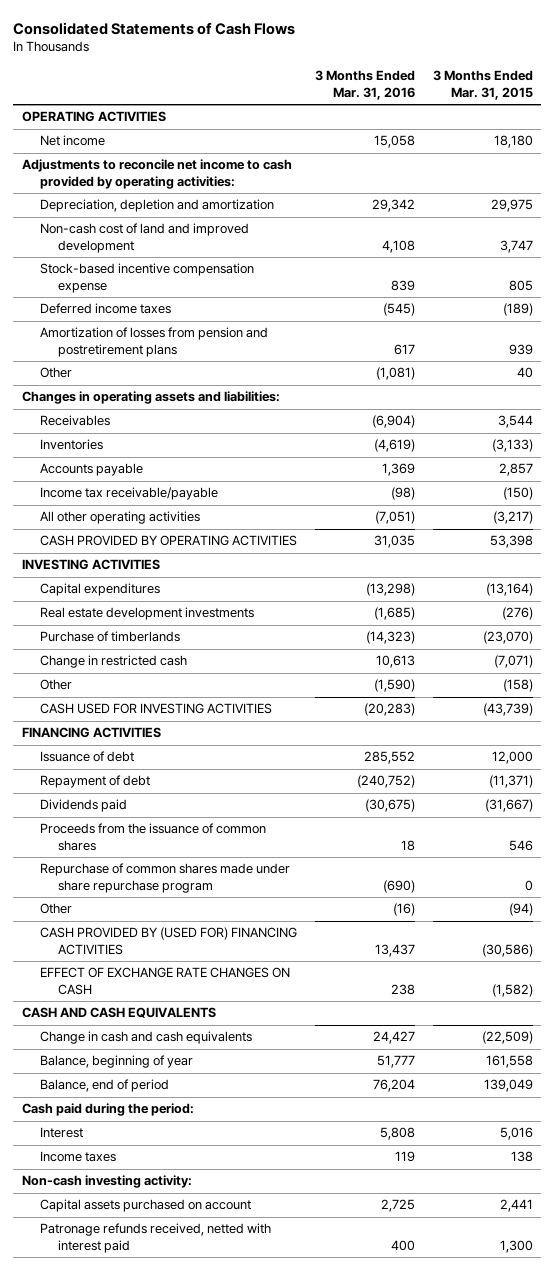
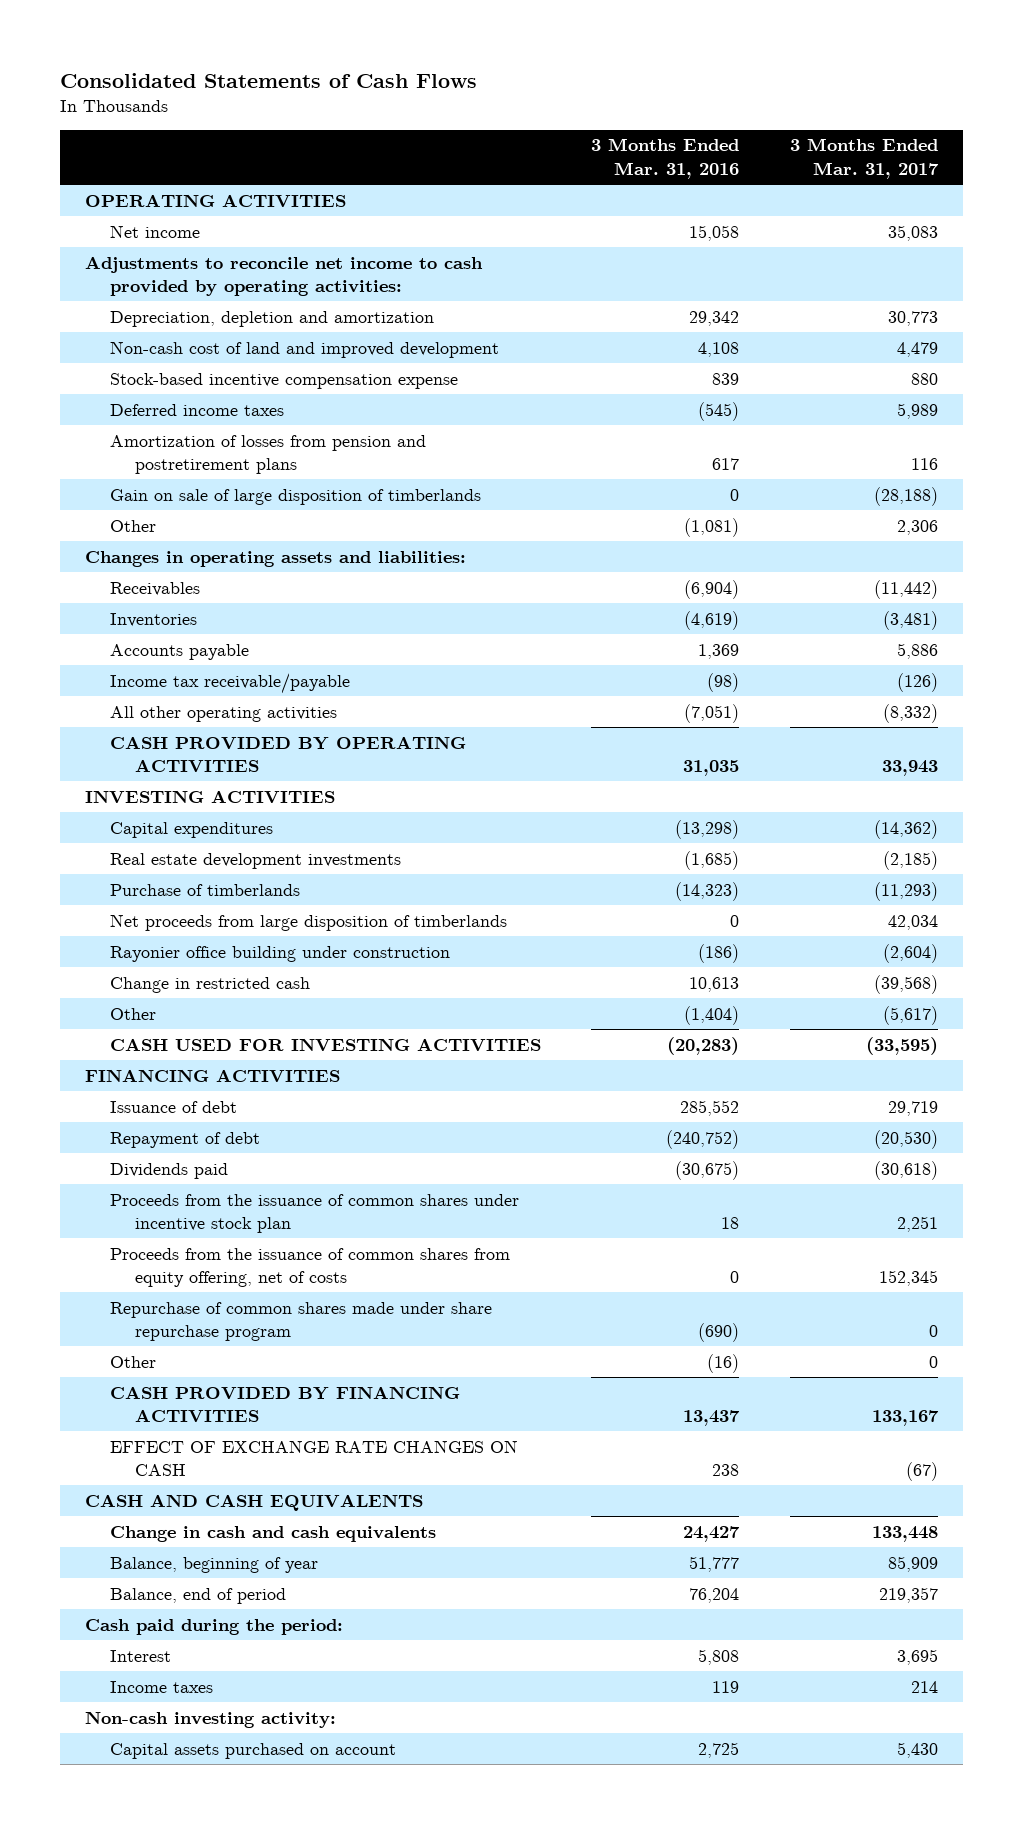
- | 3 Months Ended Mar. 31, 2016 | 3 Months Ended Mar. 31, 2015
+ | 3 Months Ended Mar. 31, 2016 | 3 Months Ended Mar. 31, 2017
+ Gain on sale of large disposition of timberlands | 0 | (28,188)
+ Net proceeds from large disposition of timberlands | 0 | 42,034
+ Rayonier office building under construction | (186) | (2,604)
- Other | (1,590) | (158)
+ Other | (1,404) | (5,617)
- Proceeds from the issuance of common shares | 18 | 546
+ Proceeds from the issuance of common shares under incentive stock plan | 18 | 2,251
+ Proceeds from the issuance of common shares from equity offering, net of costs | 0 | 152,345
- CASH PROVIDED BY (USED FOR) FINANCING ACTIVITIES | 13,437 | (30,586)
+ CASH PROVIDED BY FINANCING ACTIVITIES | 13,437 | 133,167
- Patronage refunds received, netted with interest paid | 400 | 1,300

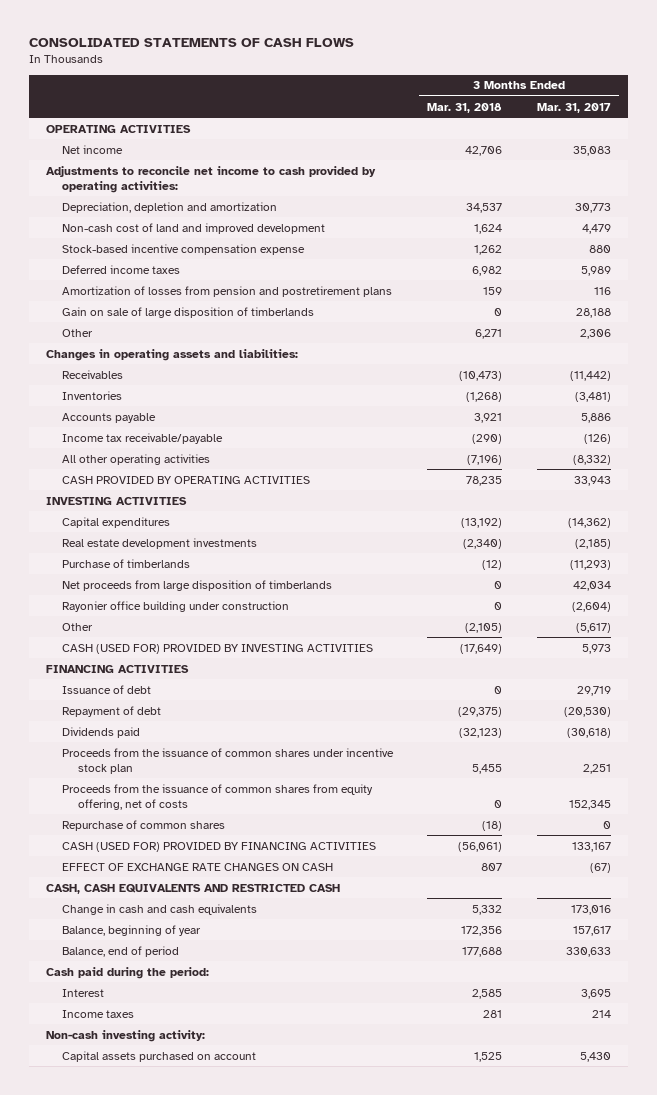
- Consolidated Statements of Cash Flows
+ CONSOLIDATED STATEMENTS OF CASH FLOWS
- | 3 Months Ended Mar. 31, 2016 | 3 Months Ended Mar. 31, 2017
+ | 3 Months Ended Mar. 31, 2018 | 3 Months Ended Mar. 31, 2017
- Gain on sale of large disposition of timberlands | 0 | (28,188)
+ Gain on sale of large disposition of timberlands | 0 | 28,188
- Change in restricted cash | 10,613 | (39,568)
- CASH USED FOR INVESTING ACTIVITIES | (20,283) | (33,595)
+ CASH (USED FOR) PROVIDED BY INVESTING ACTIVITIES | (17,649) | 5,973
- Repurchase of common shares made under share repurchase program | (690) | 0
- Other | (16) | 0
- CASH PROVIDED BY FINANCING ACTIVITIES | 13,437 | 133,167
+ Repurchase of common shares | (18) | 0
+ CASH (USED FOR) PROVIDED BY FINANCING ACTIVITIES | (56,061) | 133,167
- CASH AND CASH EQUIVALENTS
- Change in cash and cash equivalents | 24,427 | 133,448
- Balance, beginning of year | 51,777 | 85,909
- Balance, end of period | 76,204 | 219,357
+ CASH, CASH EQUIVALENTS AND RESTRICTED CASH
+ Change in cash and cash equivalents | 5,332 | 173,016
+ Balance, beginning of year | 172,356 | 157,617
+ Balance, end of period | 177,688 | 330,633

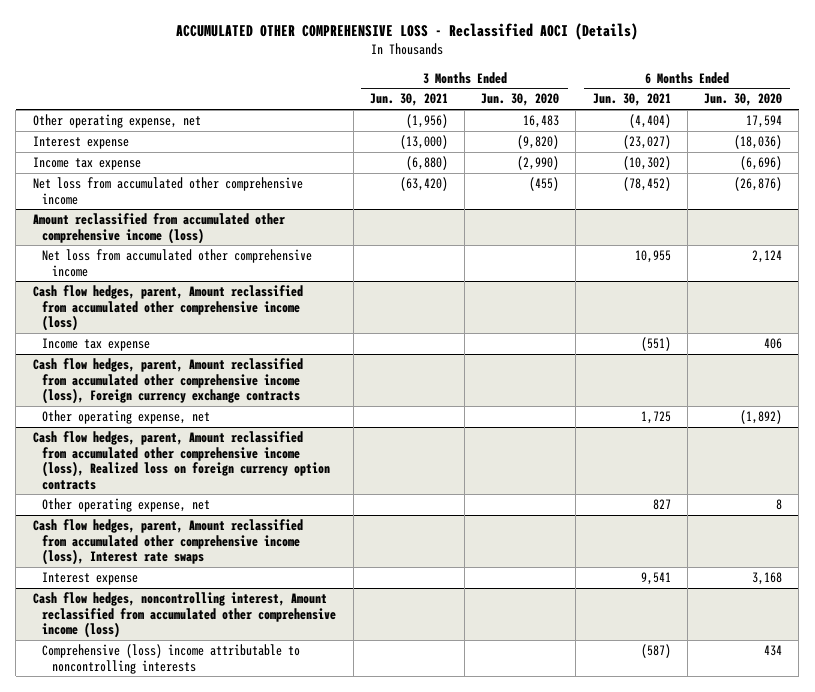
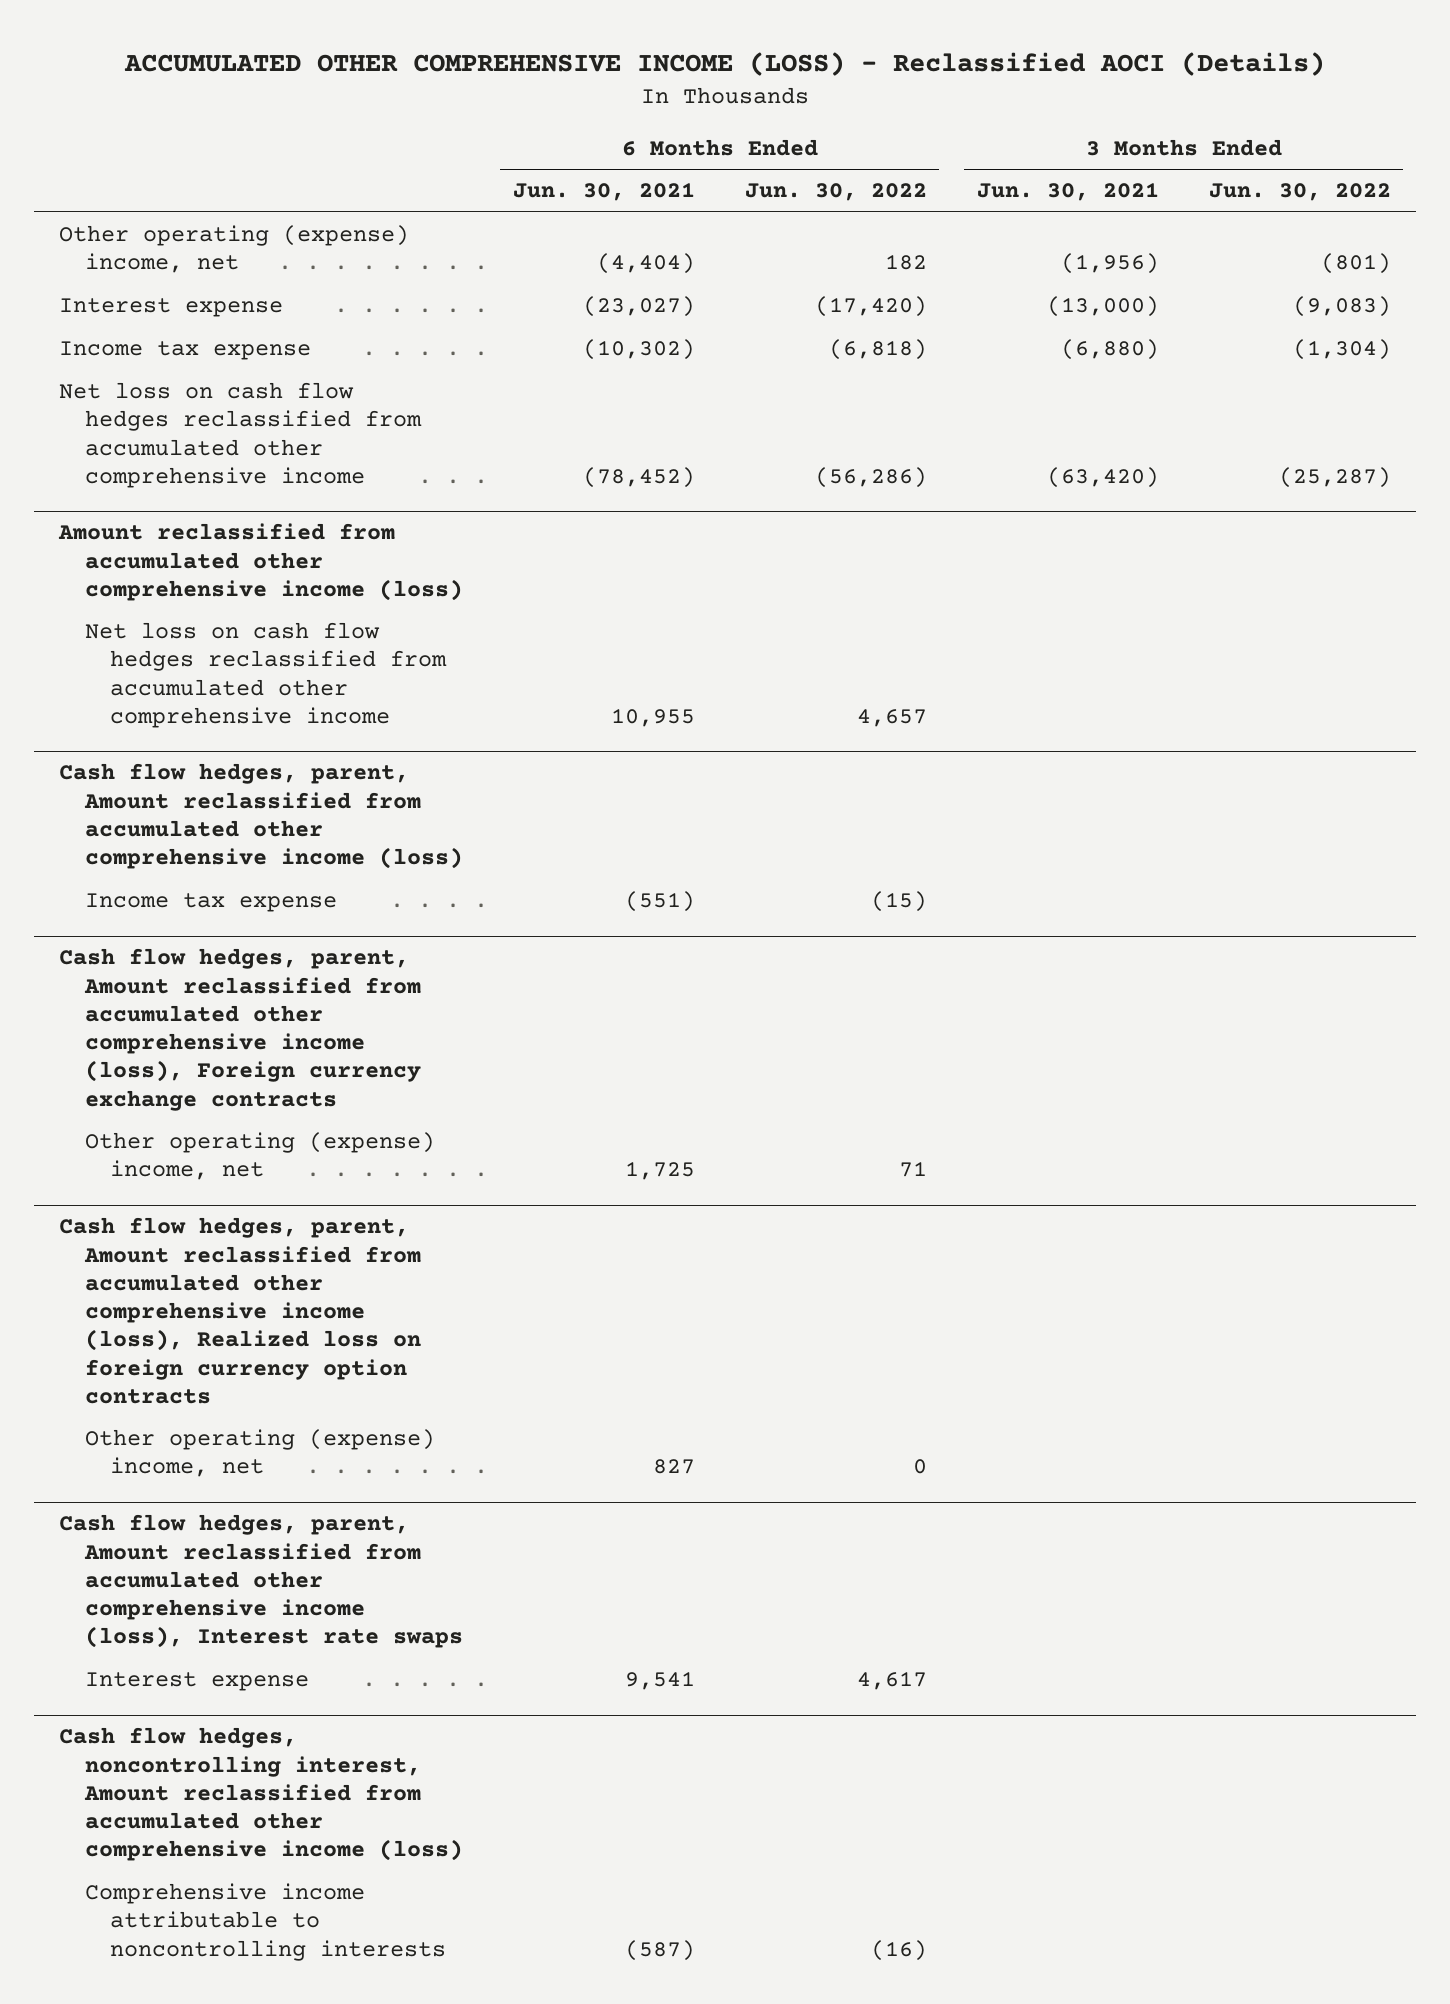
- ACCUMULATED OTHER COMPREHENSIVE LOSS - Reclassified AOCI (Details)
+ ACCUMULATED OTHER COMPREHENSIVE INCOME (LOSS) - Reclassified AOCI (Details)
- | 3 Months Ended Jun. 30, 2021 | 3 Months Ended Jun. 30, 2020 | 6 Months Ended Jun. 30, 2021 | 6 Months Ended Jun. 30, 2020
+ | 6 Months Ended Jun. 30, 2021 | 6 Months Ended Jun. 30, 2022 | 3 Months Ended Jun. 30, 2021 | 3 Months Ended Jun. 30, 2022
- Other operating expense, net | (1,956) | 16,483 | (4,404) | 17,594
+ Other operating (expense) income, net | (4,404) | 182 | (1,956) | (801)
- Net loss from accumulated other comprehensive income | (63,420) | (455) | (78,452) | (26,876)
+ Net loss on cash flow hedges reclassified from accumulated other comprehensive income | (78,452) | (56,286) | (63,420) | (25,287)
@ Amount reclassified from accumulated other comprehensive income (loss)
- Net loss from accumulated other comprehensive income | | | 10,955 | 2,124
+ Net loss on cash flow hedges reclassified from accumulated other comprehensive income | 10,955 | 4,657 | |
@ Cash flow hedges, parent, Amount reclassified from accumulated other comprehensive income (loss), Foreign currency exchange contracts
- Other operating expense, net | | | 1,725 | (1,892)
+ Other operating (expense) income, net | 1,725 | 71 | |
@ Cash flow hedges, parent, Amount reclassified from accumulated other comprehensive income (loss), Realized loss on foreign currency option contracts
- Other operating expense, net | | | 827 | 8
+ Other operating (expense) income, net | 827 | 0 | |
@ Cash flow hedges, noncontrolling interest, Amount reclassified from accumulated other comprehensive income (loss)
- Comprehensive (loss) income attributable to noncontrolling interests | | | (587) | 434
+ Comprehensive income attributable to noncontrolling interests | (587) | (16) | |

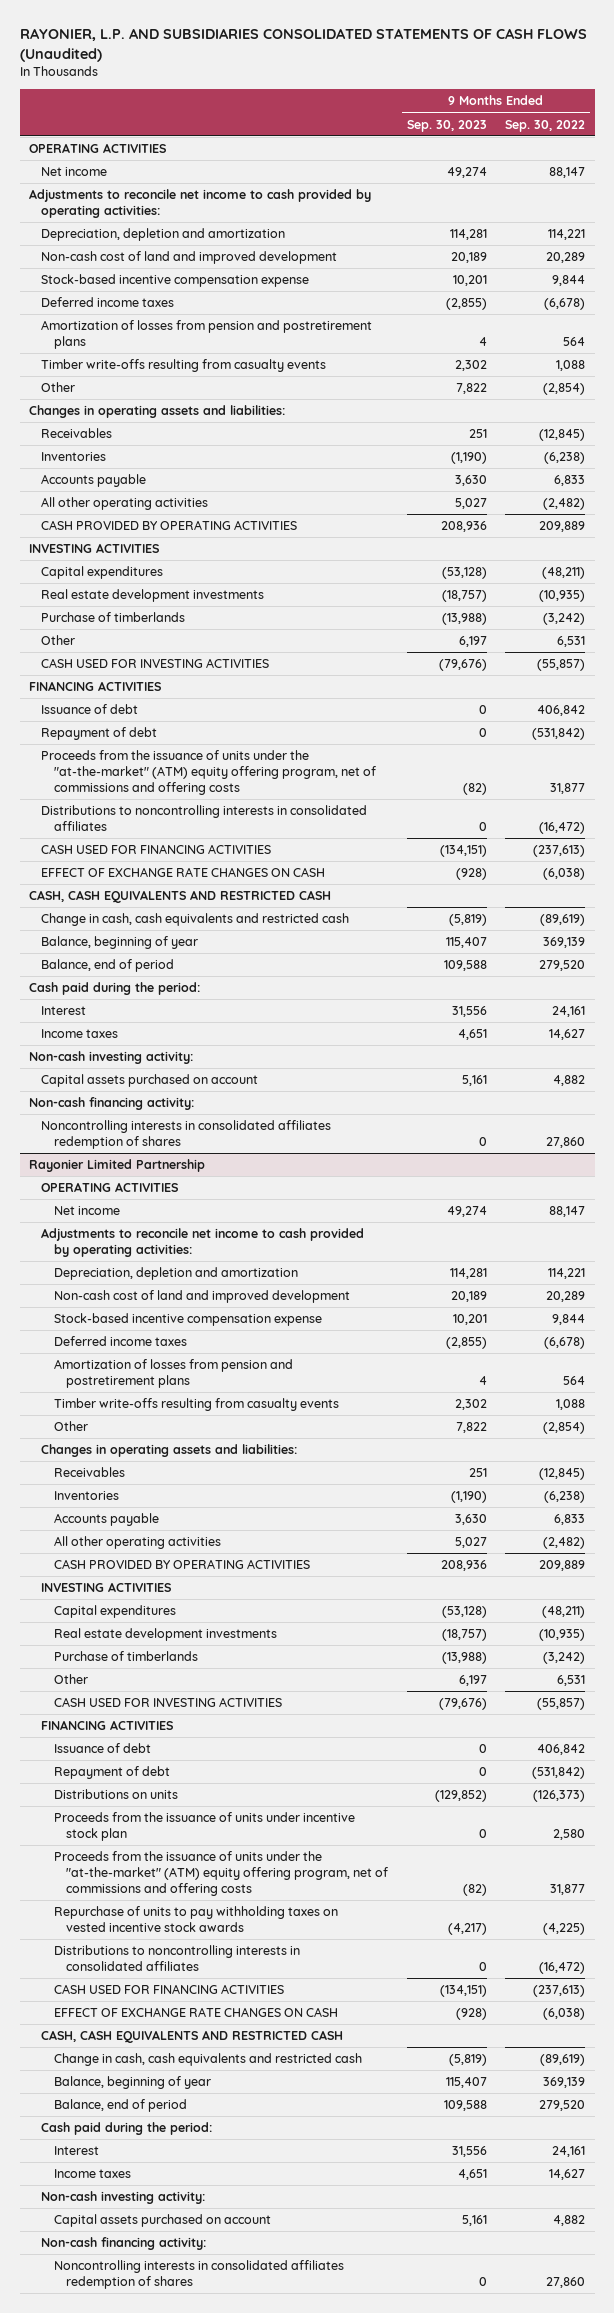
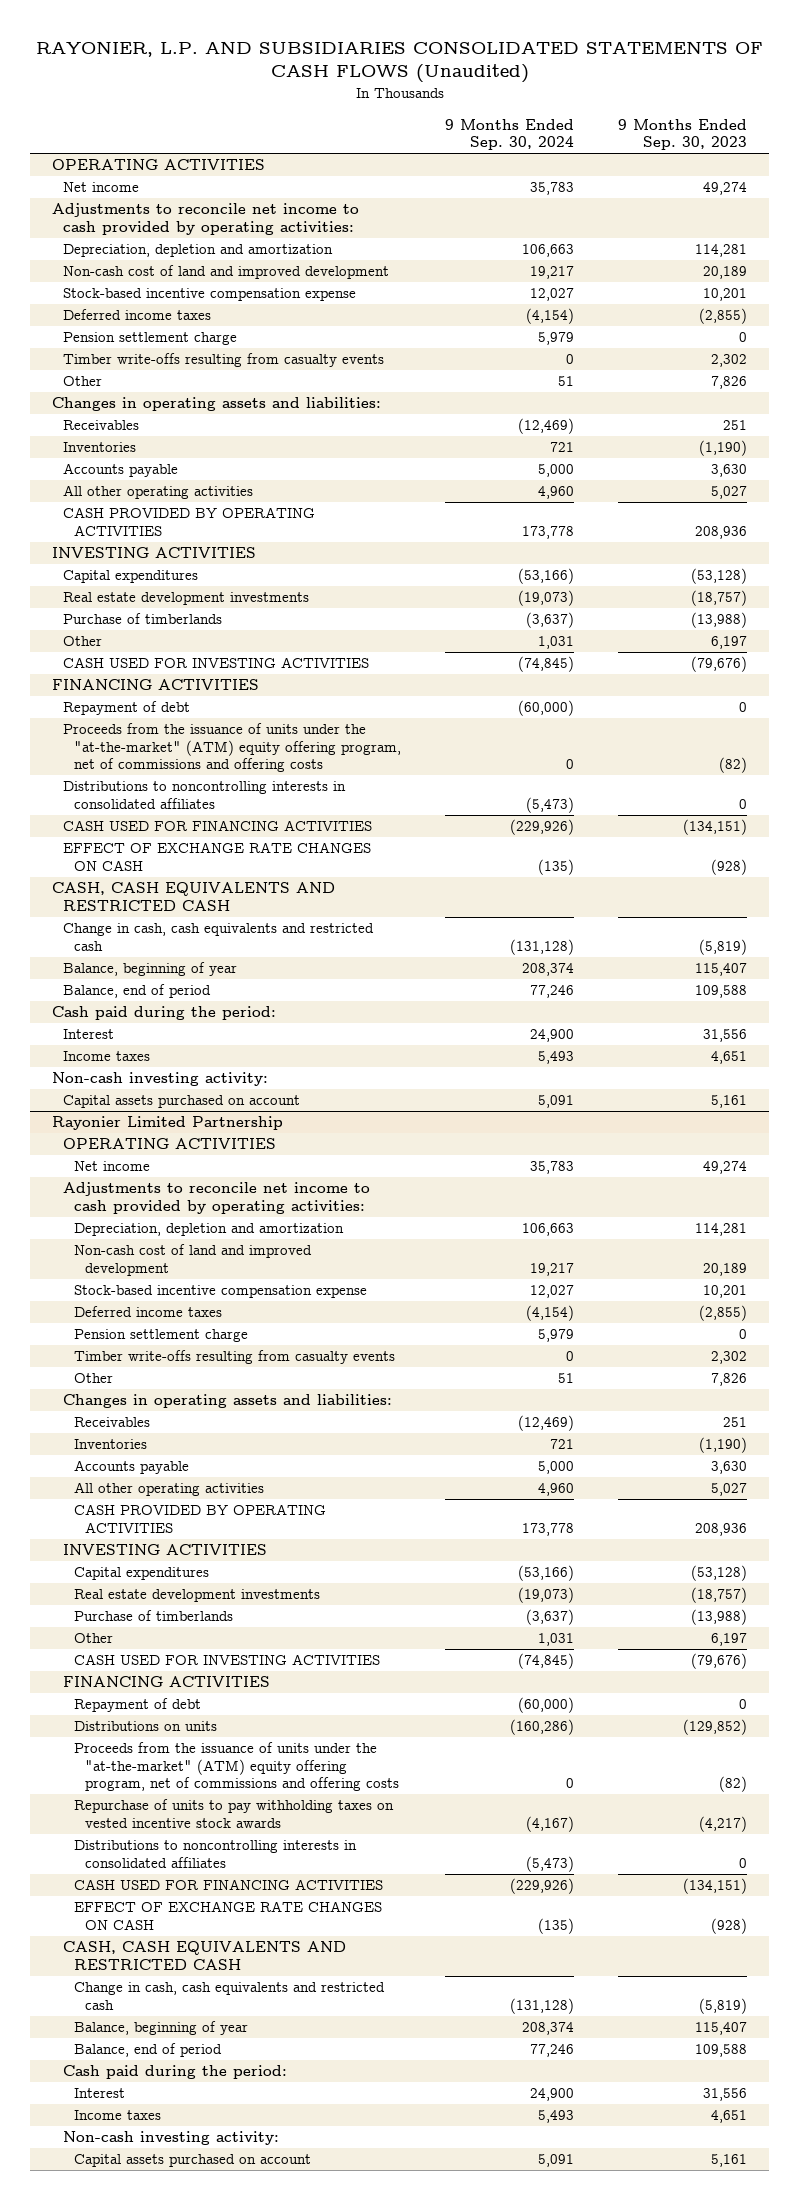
- | 9 Months Ended Sep. 30, 2023 | 9 Months Ended Sep. 30, 2022
+ | 9 Months Ended Sep. 30, 2024 | 9 Months Ended Sep. 30, 2023
- Amortization of losses from pension and postretirement plans | 4 | 564
+ Pension settlement charge | 5,979 | 0
- Other | 7,822 | (2,854)
+ Other | 51 | 7,826
- Issuance of debt | 0 | 406,842
- Non-cash financing activity:
- Noncontrolling interests in consolidated affiliates redemption of shares | 0 | 27,860
@ Rayonier Limited Partnership
- Amortization of losses from pension and postretirement plans | 4 | 564
+ Pension settlement charge | 5,979 | 0
- Other | 7,822 | (2,854)
+ Other | 51 | 7,826
- Issuance of debt | 0 | 406,842
- Proceeds from the issuance of units under incentive stock plan | 0 | 2,580
- Non-cash financing activity:
- Noncontrolling interests in consolidated affiliates redemption of shares | 0 | 27,860

